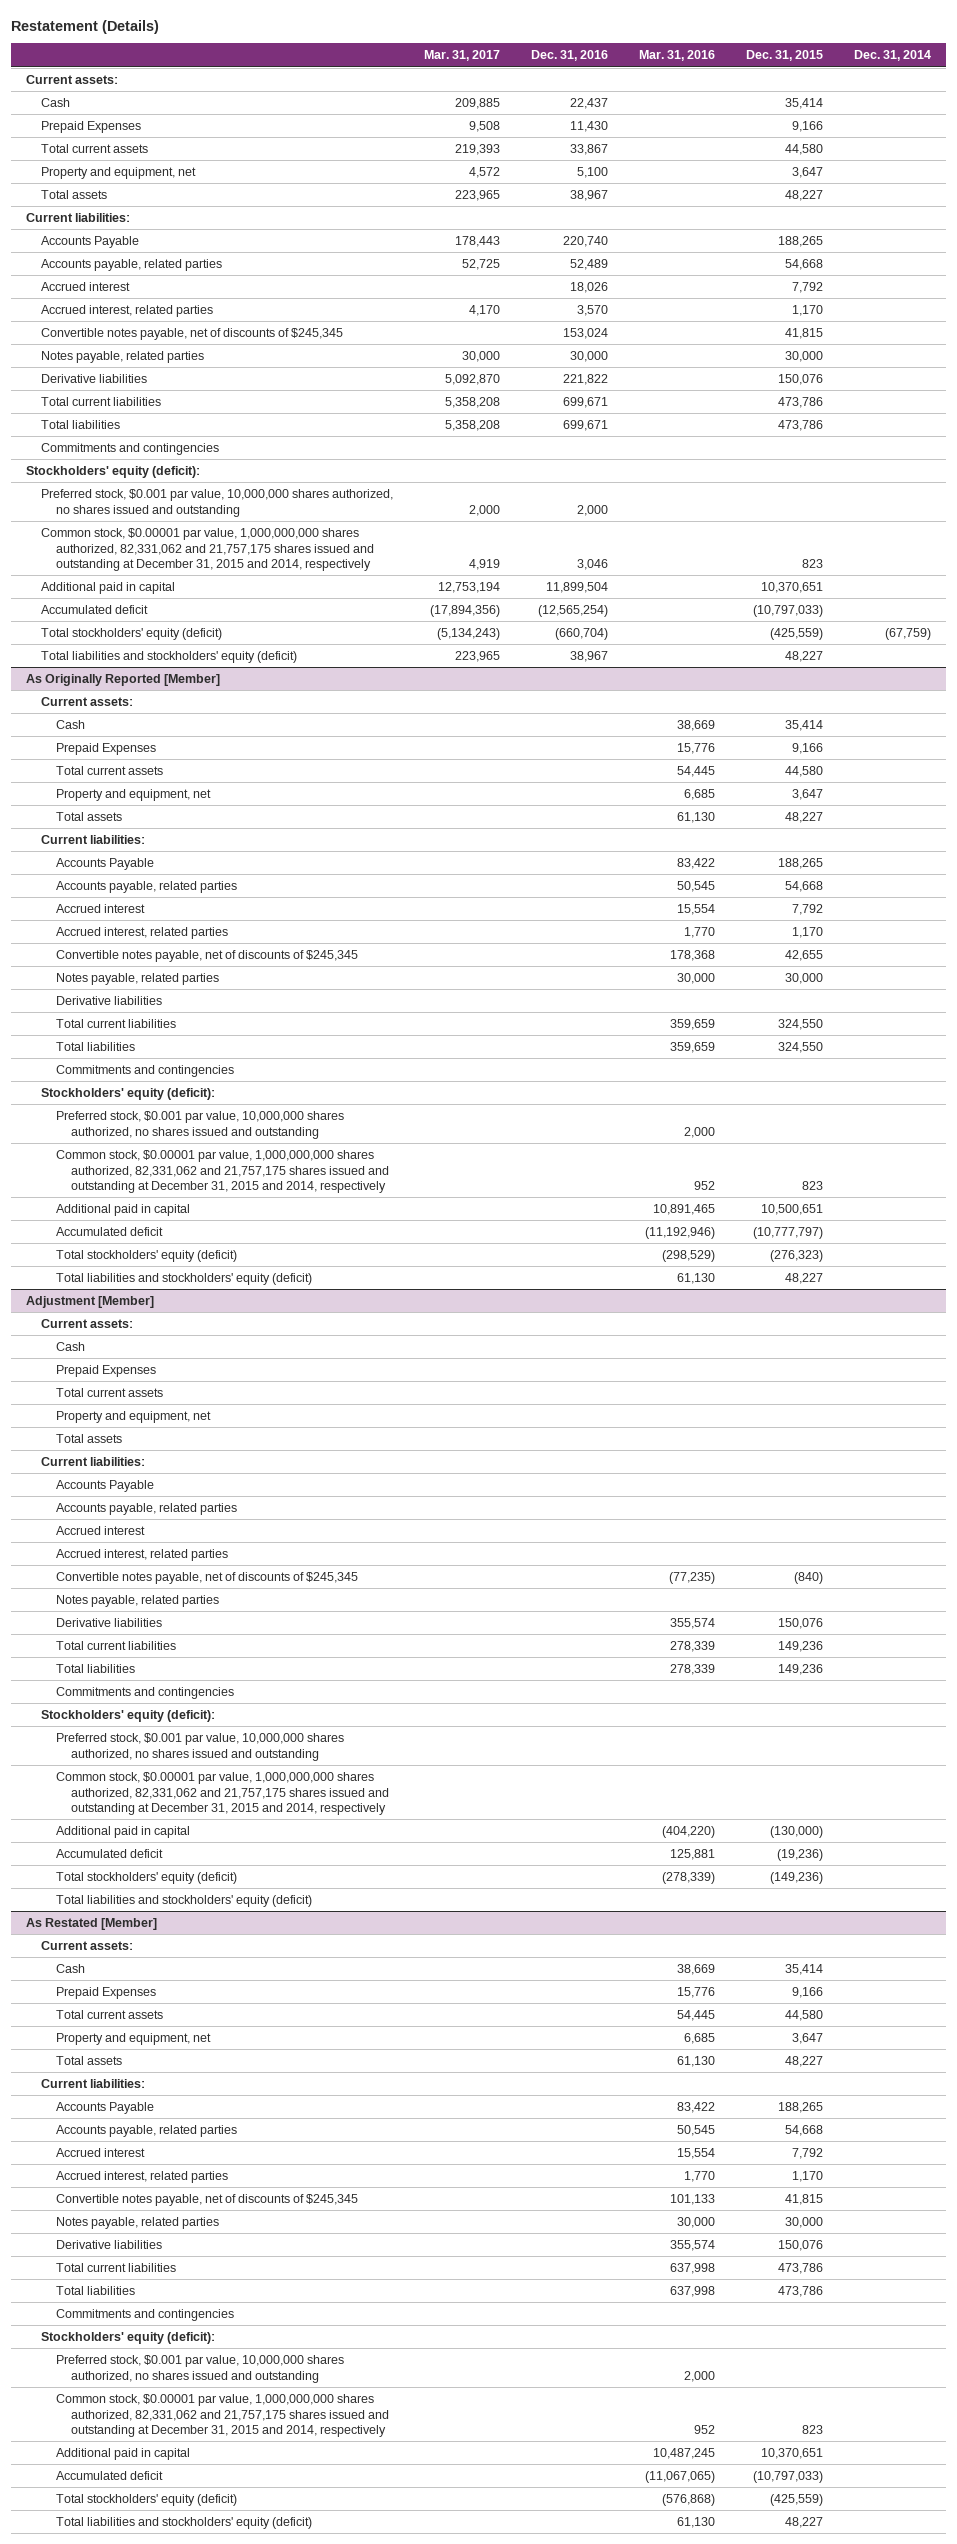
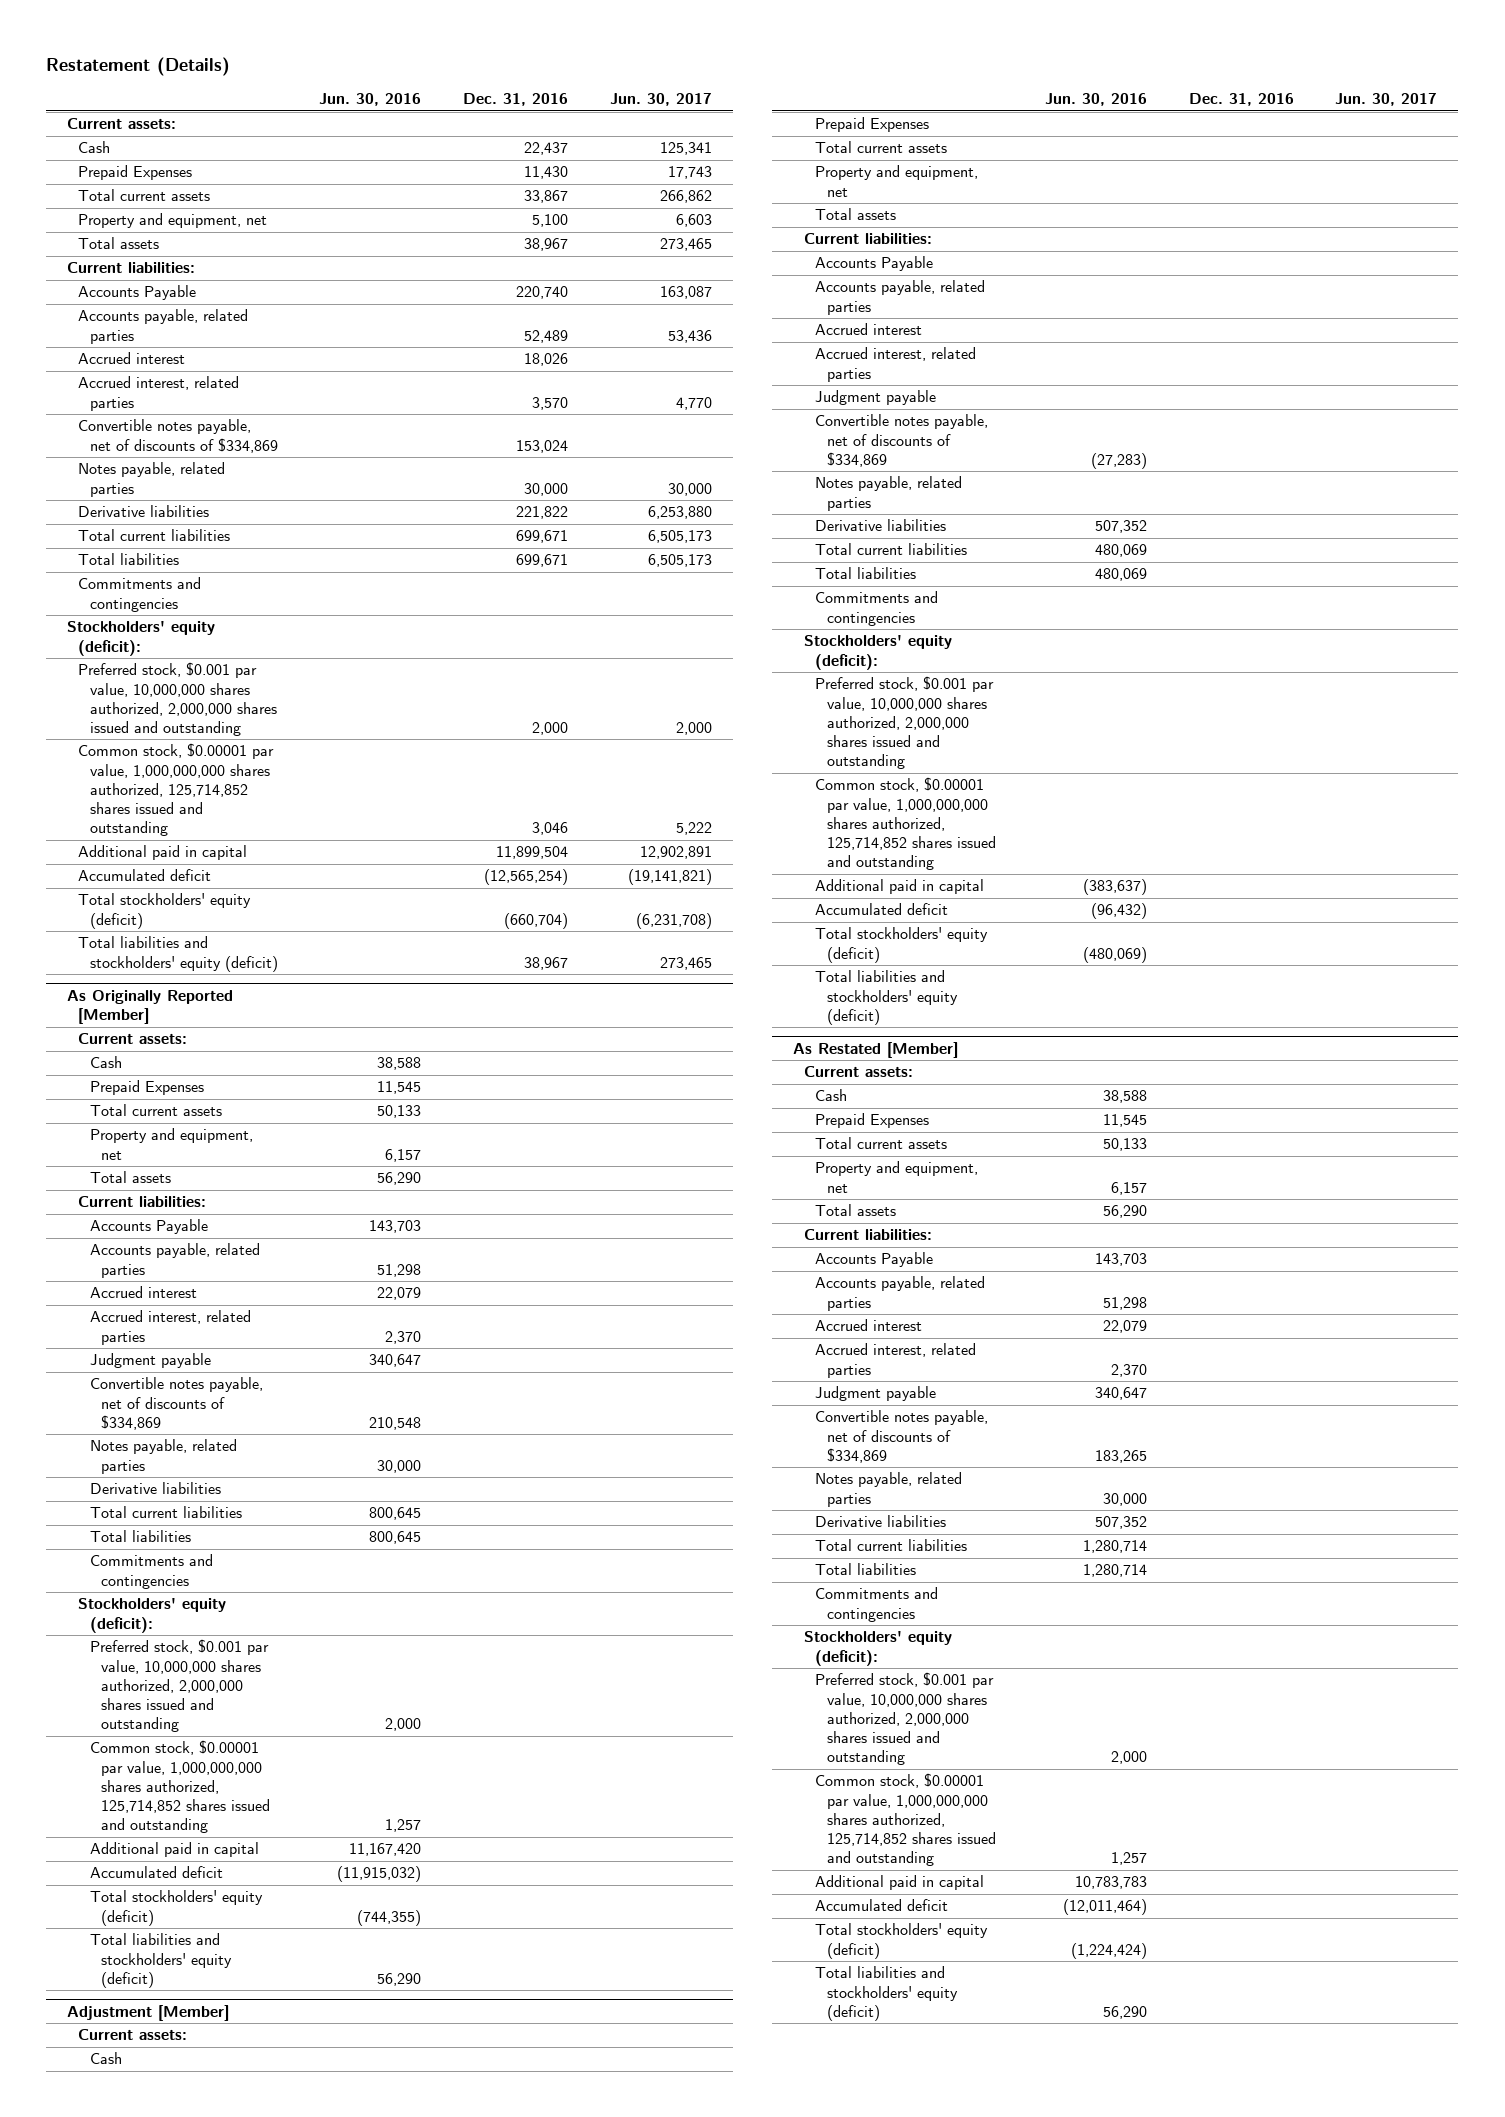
- | Mar. 31, 2017 | Dec. 31, 2016 | Mar. 31, 2016 | Dec. 31, 2015 | Dec. 31, 2014
+ | Jun. 30, 2016 | Dec. 31, 2016 | Jun. 30, 2017
- Convertible notes payable, net of discounts of $245,345 | | 153,024 | | 41,815 |
+ Convertible notes payable, net of discounts of $334,869 | | 153,024 |
- Preferred stock, $0.001 par value, 10,000,000 shares authorized, no shares issued and outstanding | 2,000 | 2,000 | | |
- Common stock, $0.00001 par value, 1,000,000,000 shares authorized, 82,331,062 and 21,757,175 shares issued and outstanding at December 31, 2015 and 2014, respectively | 4,919 | 3,046 | | 823 |
+ Preferred stock, $0.001 par value, 10,000,000 shares authorized, 2,000,000 shares issued and outstanding | | 2,000 | 2,000
+ Common stock, $0.00001 par value, 1,000,000,000 shares authorized, 125,714,852 shares issued and outstanding | | 3,046 | 5,222
@ As Originally Reported [Member]
- Convertible notes payable, net of discounts of $245,345 | | | 178,368 | 42,655 |
+ Judgment payable | 340,647 | |
+ Convertible notes payable, net of discounts of $334,869 | 210,548 | |
- Preferred stock, $0.001 par value, 10,000,000 shares authorized, no shares issued and outstanding | | | 2,000 | |
- Common stock, $0.00001 par value, 1,000,000,000 shares authorized, 82,331,062 and 21,757,175 shares issued and outstanding at December 31, 2015 and 2014, respectively | | | 952 | 823 |
+ Preferred stock, $0.001 par value, 10,000,000 shares authorized, 2,000,000 shares issued and outstanding | 2,000 | |
+ Common stock, $0.00001 par value, 1,000,000,000 shares authorized, 125,714,852 shares issued and outstanding | 1,257 | |
@ Adjustment [Member]
- Convertible notes payable, net of discounts of $245,345 | | | (77,235) | (840) |
+ Judgment payable
+ Convertible notes payable, net of discounts of $334,869 | (27,283) | |
- Preferred stock, $0.001 par value, 10,000,000 shares authorized, no shares issued and outstanding
- Common stock, $0.00001 par value, 1,000,000,000 shares authorized, 82,331,062 and 21,757,175 shares issued and outstanding at December 31, 2015 and 2014, respectively
+ Preferred stock, $0.001 par value, 10,000,000 shares authorized, 2,000,000 shares issued and outstanding
+ Common stock, $0.00001 par value, 1,000,000,000 shares authorized, 125,714,852 shares issued and outstanding
@ As Restated [Member]
- Convertible notes payable, net of discounts of $245,345 | | | 101,133 | 41,815 |
+ Judgment payable | 340,647 | |
+ Convertible notes payable, net of discounts of $334,869 | 183,265 | |
- Preferred stock, $0.001 par value, 10,000,000 shares authorized, no shares issued and outstanding | | | 2,000 | |
- Common stock, $0.00001 par value, 1,000,000,000 shares authorized, 82,331,062 and 21,757,175 shares issued and outstanding at December 31, 2015 and 2014, respectively | | | 952 | 823 |
+ Preferred stock, $0.001 par value, 10,000,000 shares authorized, 2,000,000 shares issued and outstanding | 2,000 | |
+ Common stock, $0.00001 par value, 1,000,000,000 shares authorized, 125,714,852 shares issued and outstanding | 1,257 | |

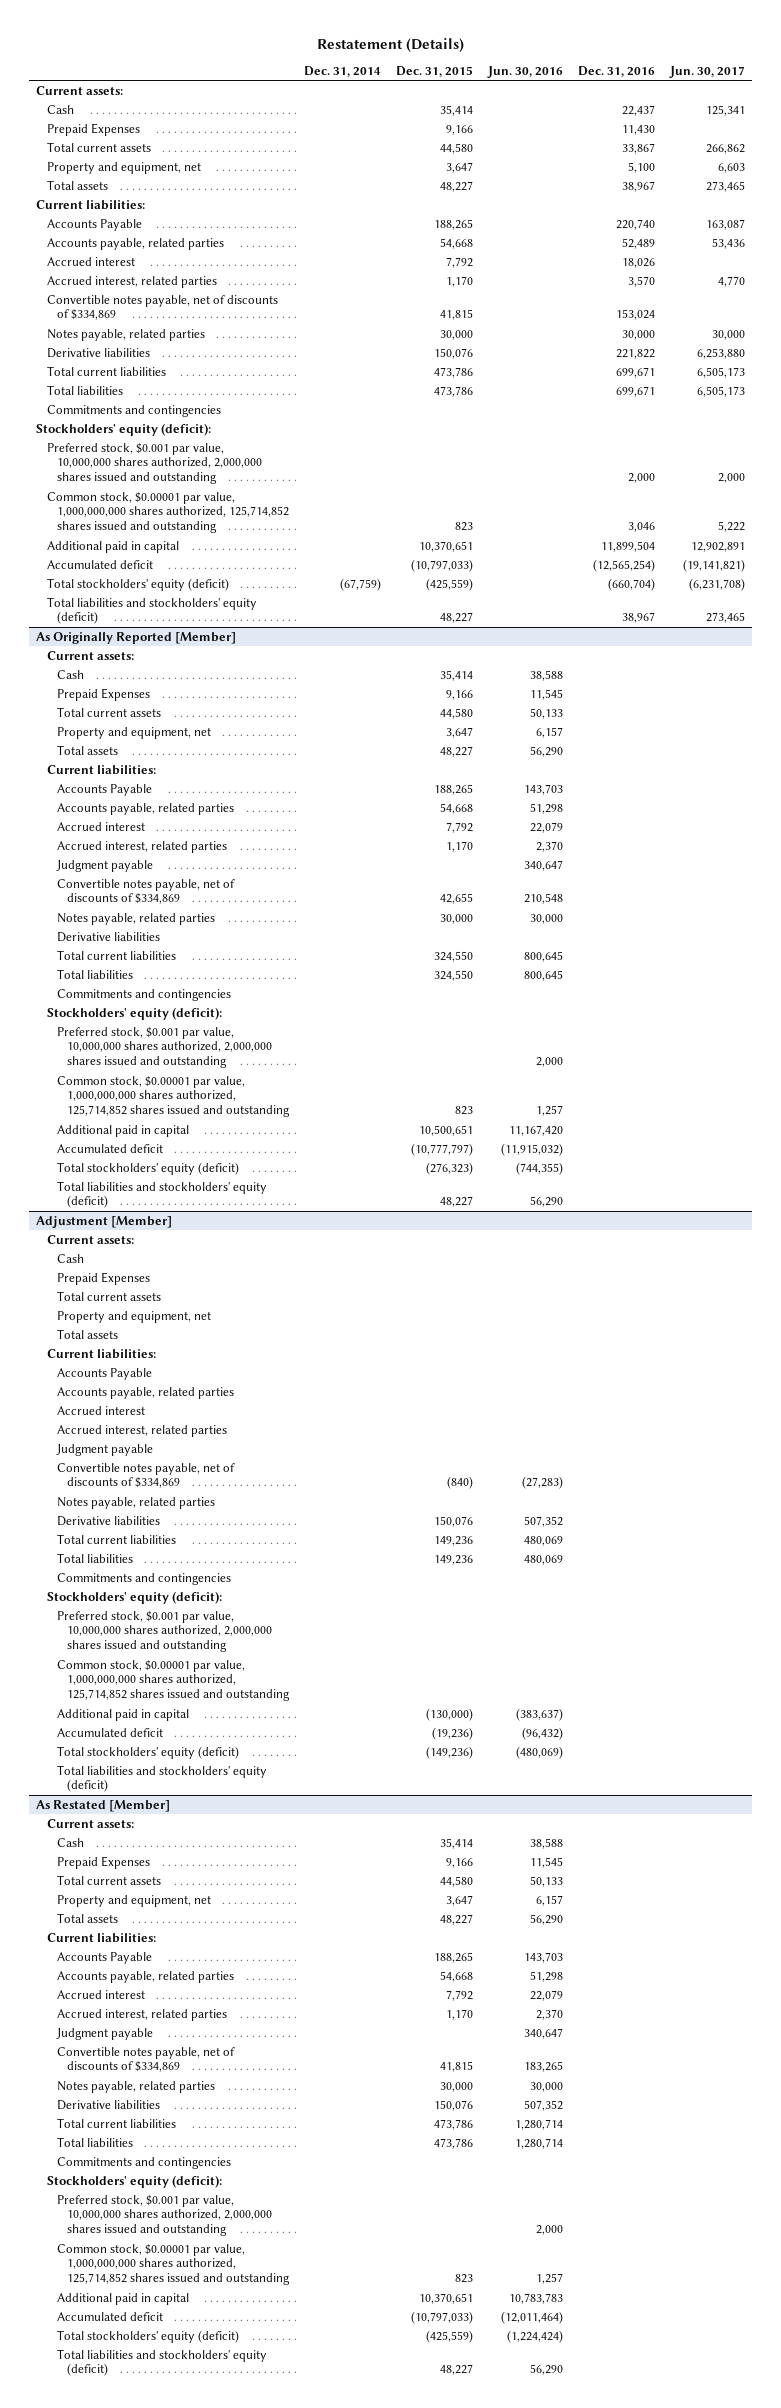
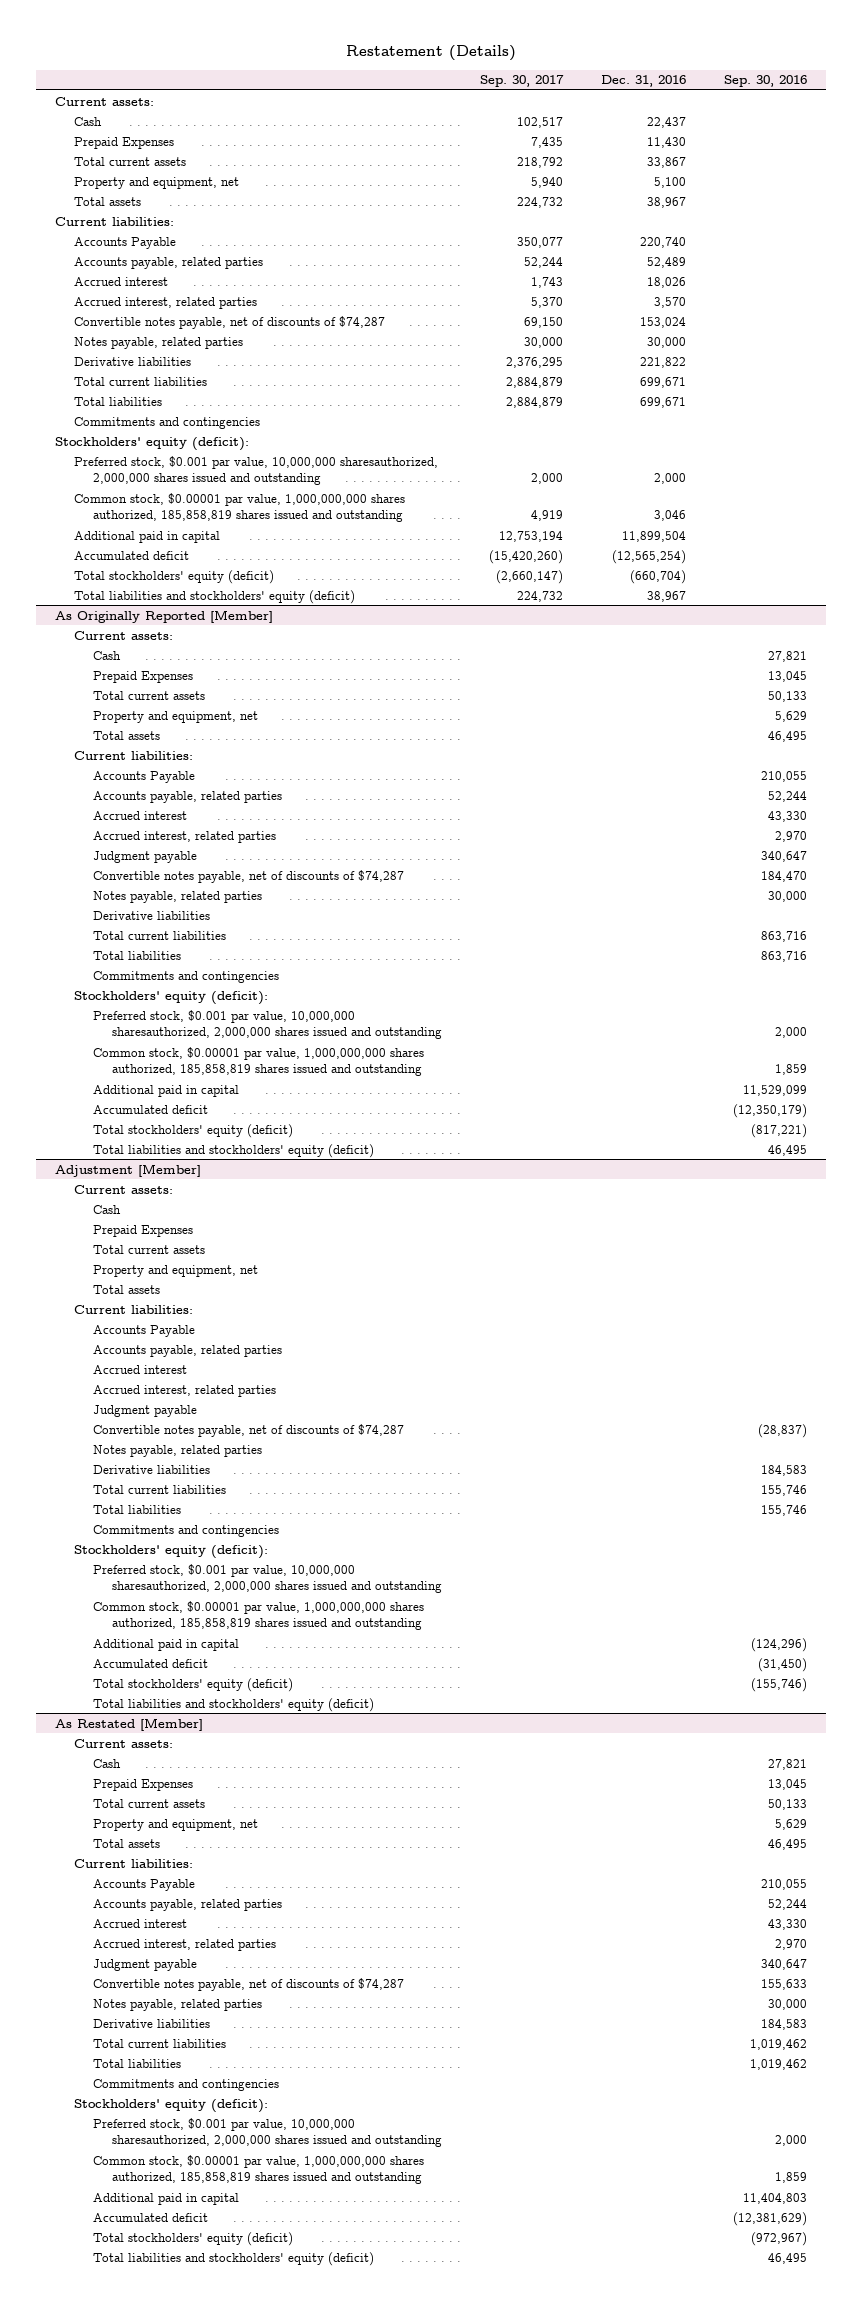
- | Dec. 31, 2014 | Dec. 31, 2015 | Jun. 30, 2016 | Dec. 31, 2016 | Jun. 30, 2017
+ | Sep. 30, 2017 | Dec. 31, 2016 | Sep. 30, 2016
- Convertible notes payable, net of discounts of $334,869 | | 41,815 | | 153,024 |
+ Convertible notes payable, net of discounts of $74,287 | 69,150 | 153,024 |
- Preferred stock, $0.001 par value, 10,000,000 shares authorized, 2,000,000 shares issued and outstanding | | | | 2,000 | 2,000
- Common stock, $0.00001 par value, 1,000,000,000 shares authorized, 125,714,852 shares issued and outstanding | | 823 | | 3,046 | 5,222
+ Preferred stock, $0.001 par value, 10,000,000 sharesauthorized, 2,000,000 shares issued and outstanding | 2,000 | 2,000 |
+ Common stock, $0.00001 par value, 1,000,000,000 shares authorized, 185,858,819 shares issued and outstanding | 4,919 | 3,046 |
@ As Originally Reported [Member]
- Convertible notes payable, net of discounts of $334,869 | | 42,655 | 210,548 | |
+ Convertible notes payable, net of discounts of $74,287 | | | 184,470
- Preferred stock, $0.001 par value, 10,000,000 shares authorized, 2,000,000 shares issued and outstanding | | | 2,000 | |
- Common stock, $0.00001 par value, 1,000,000,000 shares authorized, 125,714,852 shares issued and outstanding | | 823 | 1,257 | |
+ Preferred stock, $0.001 par value, 10,000,000 sharesauthorized, 2,000,000 shares issued and outstanding | | | 2,000
+ Common stock, $0.00001 par value, 1,000,000,000 shares authorized, 185,858,819 shares issued and outstanding | | | 1,859
@ Adjustment [Member]
- Convertible notes payable, net of discounts of $334,869 | | (840) | (27,283) | |
+ Convertible notes payable, net of discounts of $74,287 | | | (28,837)
- Preferred stock, $0.001 par value, 10,000,000 shares authorized, 2,000,000 shares issued and outstanding
- Common stock, $0.00001 par value, 1,000,000,000 shares authorized, 125,714,852 shares issued and outstanding
+ Preferred stock, $0.001 par value, 10,000,000 sharesauthorized, 2,000,000 shares issued and outstanding
+ Common stock, $0.00001 par value, 1,000,000,000 shares authorized, 185,858,819 shares issued and outstanding
@ As Restated [Member]
- Convertible notes payable, net of discounts of $334,869 | | 41,815 | 183,265 | |
+ Convertible notes payable, net of discounts of $74,287 | | | 155,633
- Preferred stock, $0.001 par value, 10,000,000 shares authorized, 2,000,000 shares issued and outstanding | | | 2,000 | |
- Common stock, $0.00001 par value, 1,000,000,000 shares authorized, 125,714,852 shares issued and outstanding | | 823 | 1,257 | |
+ Preferred stock, $0.001 par value, 10,000,000 sharesauthorized, 2,000,000 shares issued and outstanding | | | 2,000
+ Common stock, $0.00001 par value, 1,000,000,000 shares authorized, 185,858,819 shares issued and outstanding | | | 1,859

